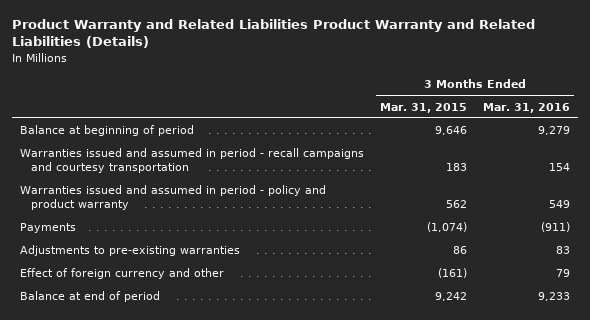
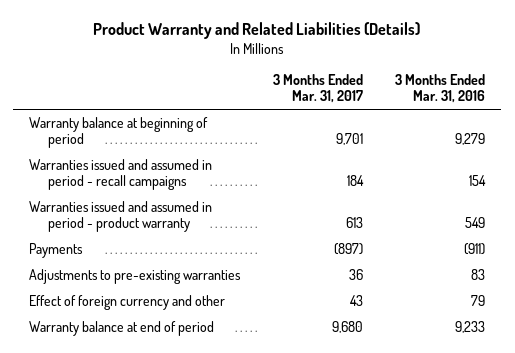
- Product Warranty and Related Liabilities Product Warranty and Related Liabilities (Details)
+ Product Warranty and Related Liabilities (Details)
- | 3 Months Ended Mar. 31, 2015 | 3 Months Ended Mar. 31, 2016
+ | 3 Months Ended Mar. 31, 2017 | 3 Months Ended Mar. 31, 2016
- Balance at beginning of period | 9,646 | 9,279
- Warranties issued and assumed in period - recall campaigns and courtesy transportation | 183 | 154
- Warranties issued and assumed in period - policy and product warranty | 562 | 549
+ Warranty balance at beginning of period | 9,701 | 9,279
+ Warranties issued and assumed in period - recall campaigns | 184 | 154
+ Warranties issued and assumed in period - product warranty | 613 | 549
- Balance at end of period | 9,242 | 9,233
+ Warranty balance at end of period | 9,680 | 9,233

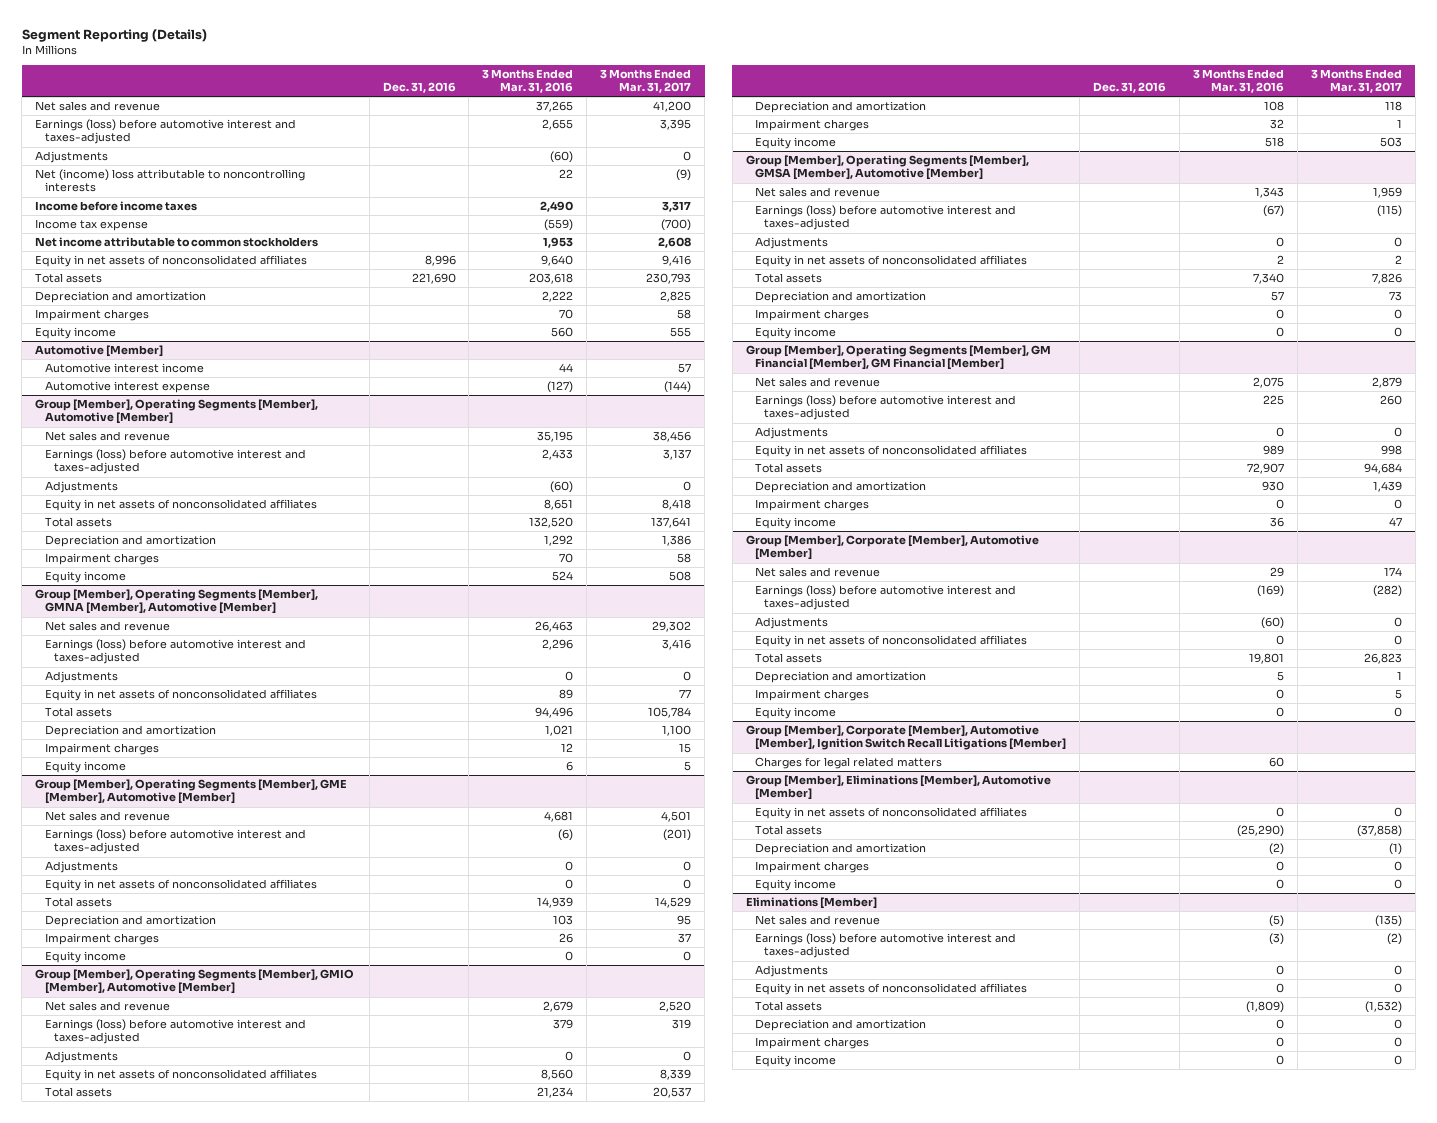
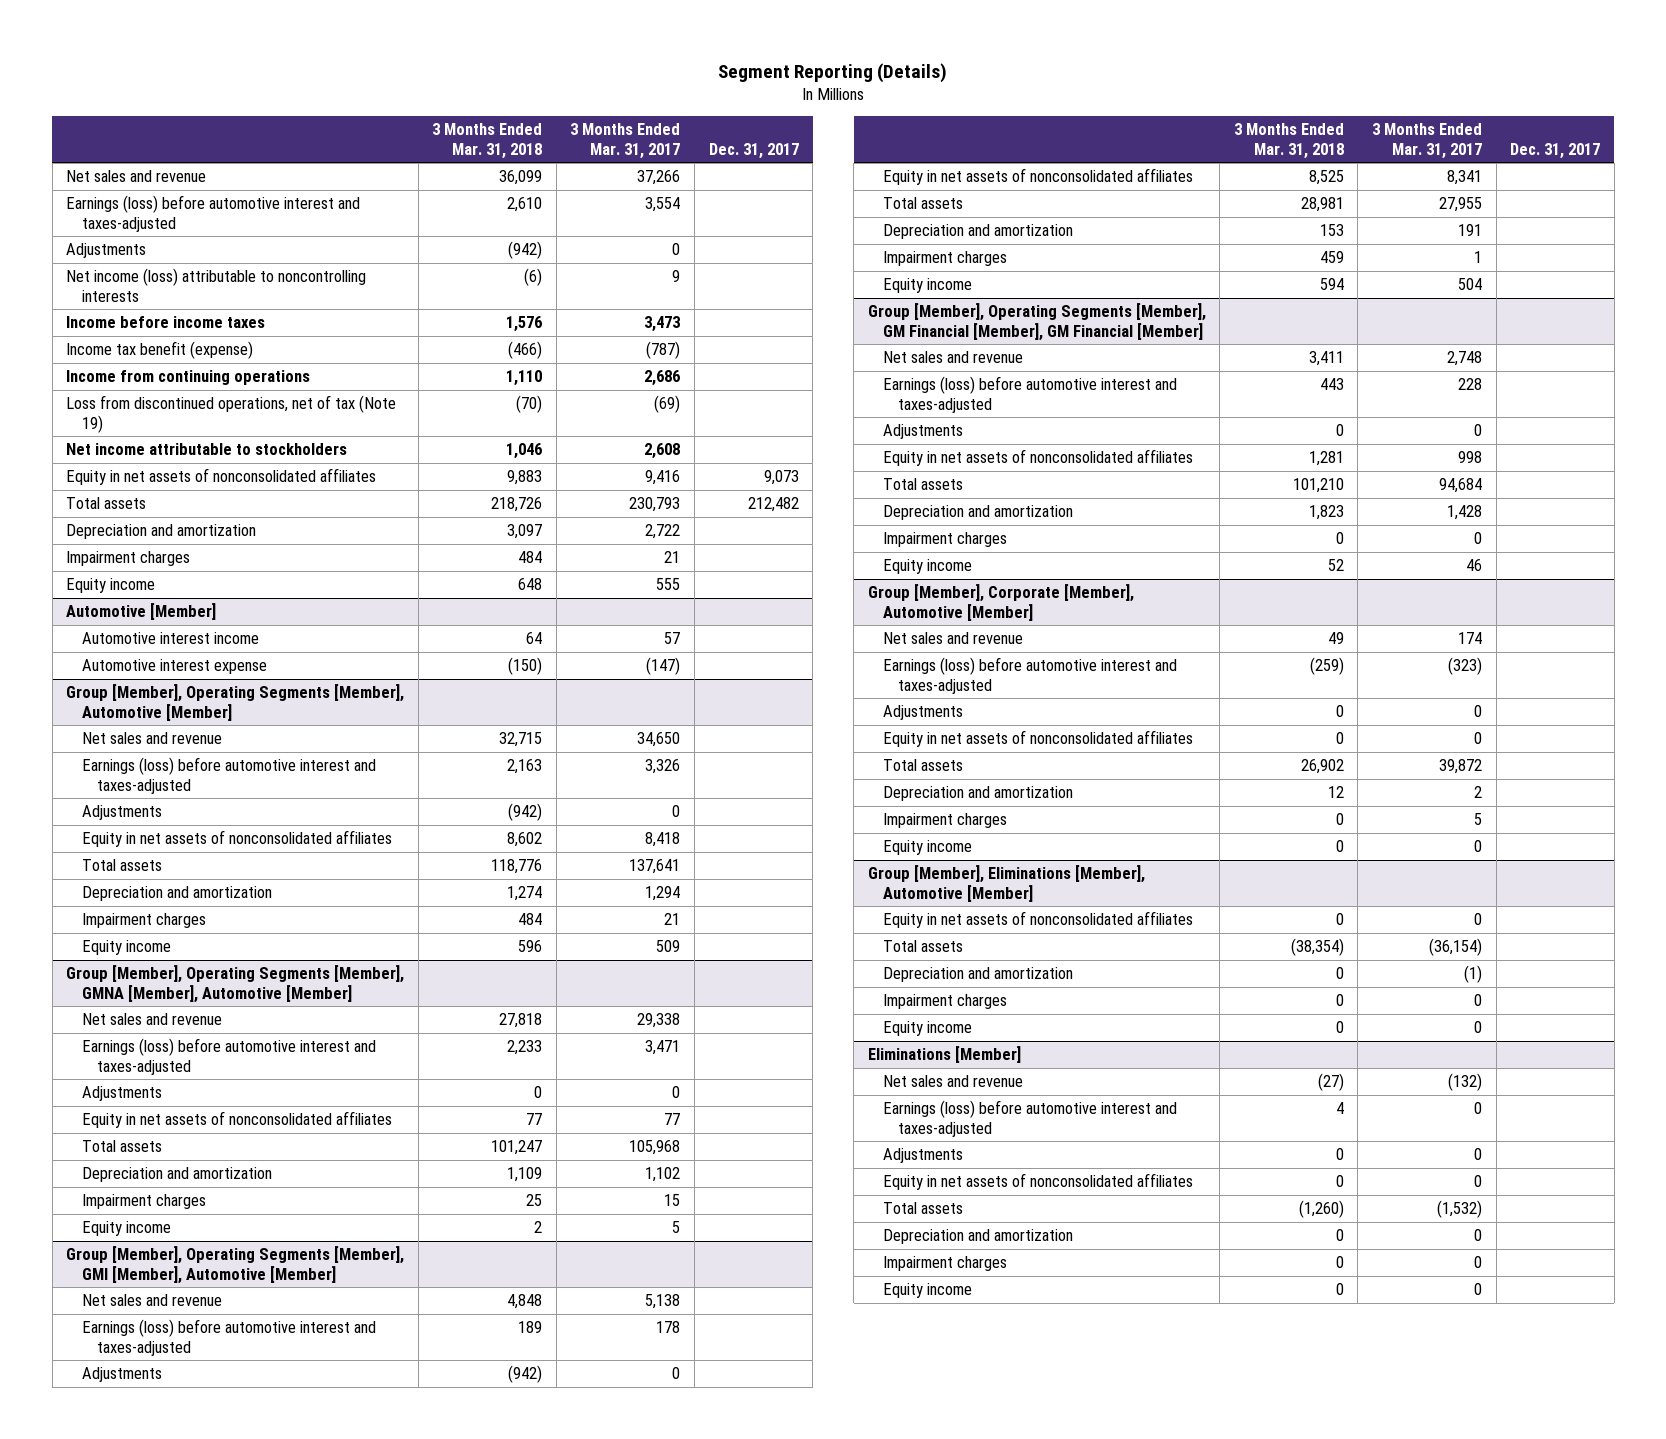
- | Dec. 31, 2016 | 3 Months Ended Mar. 31, 2016 | 3 Months Ended Mar. 31, 2017
+ | 3 Months Ended Mar. 31, 2018 | 3 Months Ended Mar. 31, 2017 | Dec. 31, 2017
- Net sales and revenue | | 37,265 | 41,200
- Earnings (loss) before automotive interest and taxes-adjusted | | 2,655 | 3,395
+ Net sales and revenue | 36,099 | 37,266 |
+ Earnings (loss) before automotive interest and taxes-adjusted | 2,610 | 3,554 |
- Net (income) loss attributable to noncontrolling interests | | 22 | (9)
- Income before income taxes | | 2,490 | 3,317
- Income tax expense | | (559) | (700)
- Net income attributable to common stockholders | | 1,953 | 2,608
+ Net income (loss) attributable to noncontrolling interests | (6) | 9 |
+ Income before income taxes | 1,576 | 3,473 |
+ Income tax benefit (expense) | (466) | (787) |
+ Income from continuing operations | 1,110 | 2,686 |
+ Loss from discontinued operations, net of tax (Note 19) | (70) | (69) |
+ Net income attributable to stockholders | 1,046 | 2,608 |
- Depreciation and amortization | | 2,222 | 2,825
- Impairment charges | | 70 | 58
+ Depreciation and amortization | 3,097 | 2,722 |
+ Impairment charges | 484 | 21 |
@ Automotive [Member]
- Automotive interest expense | | (127) | (144)
+ Automotive interest expense | (150) | (147) |
@ Group [Member], Operating Segments [Member], Automotive [Member]
- Net sales and revenue | | 35,195 | 38,456
- Earnings (loss) before automotive interest and taxes-adjusted | | 2,433 | 3,137
+ Net sales and revenue | 32,715 | 34,650 |
+ Earnings (loss) before automotive interest and taxes-adjusted | 2,163 | 3,326 |
- Depreciation and amortization | | 1,292 | 1,386
- Impairment charges | | 70 | 58
- Equity income | | 524 | 508
+ Depreciation and amortization | 1,274 | 1,294 |
+ Impairment charges | 484 | 21 |
+ Equity income | 596 | 509 |
@ Group [Member], Operating Segments [Member], GMNA [Member], Automotive [Member]
- Net sales and revenue | | 26,463 | 29,302
- Earnings (loss) before automotive interest and taxes-adjusted | | 2,296 | 3,416
+ Net sales and revenue | 27,818 | 29,338 |
+ Earnings (loss) before automotive interest and taxes-adjusted | 2,233 | 3,471 |
- Total assets | | 94,496 | 105,784
- Depreciation and amortization | | 1,021 | 1,100
+ Total assets | 101,247 | 105,968 |
+ Depreciation and amortization | 1,109 | 1,102 |
- Group [Member], Operating Segments [Member], GME [Member], Automotive [Member]
- Net sales and revenue | | 4,681 | 4,501
- Earnings (loss) before automotive interest and taxes-adjusted | | (6) | (201)
- Adjustments | | 0 | 0
- Equity in net assets of nonconsolidated affiliates | | 0 | 0
- Total assets | | 14,939 | 14,529
- Depreciation and amortization | | 103 | 95
- Impairment charges | | 26 | 37
- Equity income | | 0 | 0
- Group [Member], Operating Segments [Member], GMIO [Member], Automotive [Member]
- Net sales and revenue | | 2,679 | 2,520
- Earnings (loss) before automotive interest and taxes-adjusted | | 379 | 319
+ Group [Member], Operating Segments [Member], GMI [Member], Automotive [Member]
+ Net sales and revenue | 4,848 | 5,138 |
+ Earnings (loss) before automotive interest and taxes-adjusted | 189 | 178 |
- Equity in net assets of nonconsolidated affiliates | | 8,560 | 8,339
- Total assets | | 21,234 | 20,537
- Depreciation and amortization | | 108 | 118
+ Equity in net assets of nonconsolidated affiliates | 8,525 | 8,341 |
+ Total assets | 28,981 | 27,955 |
+ Depreciation and amortization | 153 | 191 |
- Equity income | | 518 | 503
- Group [Member], Operating Segments [Member], GMSA [Member], Automotive [Member]
- Net sales and revenue | | 1,343 | 1,959
- Earnings (loss) before automotive interest and taxes-adjusted | | (67) | (115)
- Adjustments | | 0 | 0
- Equity in net assets of nonconsolidated affiliates | | 2 | 2
- Total assets | | 7,340 | 7,826
- Depreciation and amortization | | 57 | 73
- Impairment charges | | 0 | 0
- Equity income | | 0 | 0
+ Equity income | 594 | 504 |
@ Group [Member], Operating Segments [Member], GM Financial [Member], GM Financial [Member]
- Net sales and revenue | | 2,075 | 2,879
- Earnings (loss) before automotive interest and taxes-adjusted | | 225 | 260
+ Net sales and revenue | 3,411 | 2,748 |
+ Earnings (loss) before automotive interest and taxes-adjusted | 443 | 228 |
- Depreciation and amortization | | 930 | 1,439
+ Depreciation and amortization | 1,823 | 1,428 |
- Equity income | | 36 | 47
+ Equity income | 52 | 46 |
@ Group [Member], Corporate [Member], Automotive [Member]
- Earnings (loss) before automotive interest and taxes-adjusted | | (169) | (282)
+ Earnings (loss) before automotive interest and taxes-adjusted | (259) | (323) |
- Total assets | | 19,801 | 26,823
- Depreciation and amortization | | 5 | 1
+ Total assets | 26,902 | 39,872 |
+ Depreciation and amortization | 12 | 2 |
- Group [Member], Corporate [Member], Automotive [Member], Ignition Switch Recall Litigations [Member]
- Charges for legal related matters | | 60 |
@ Group [Member], Eliminations [Member], Automotive [Member]
- Total assets | | (25,290) | (37,858)
+ Total assets | (38,354) | (36,154) |
@ Eliminations [Member]
- Net sales and revenue | | (5) | (135)
- Earnings (loss) before automotive interest and taxes-adjusted | | (3) | (2)
+ Net sales and revenue | (27) | (132) |
+ Earnings (loss) before automotive interest and taxes-adjusted | 4 | 0 |

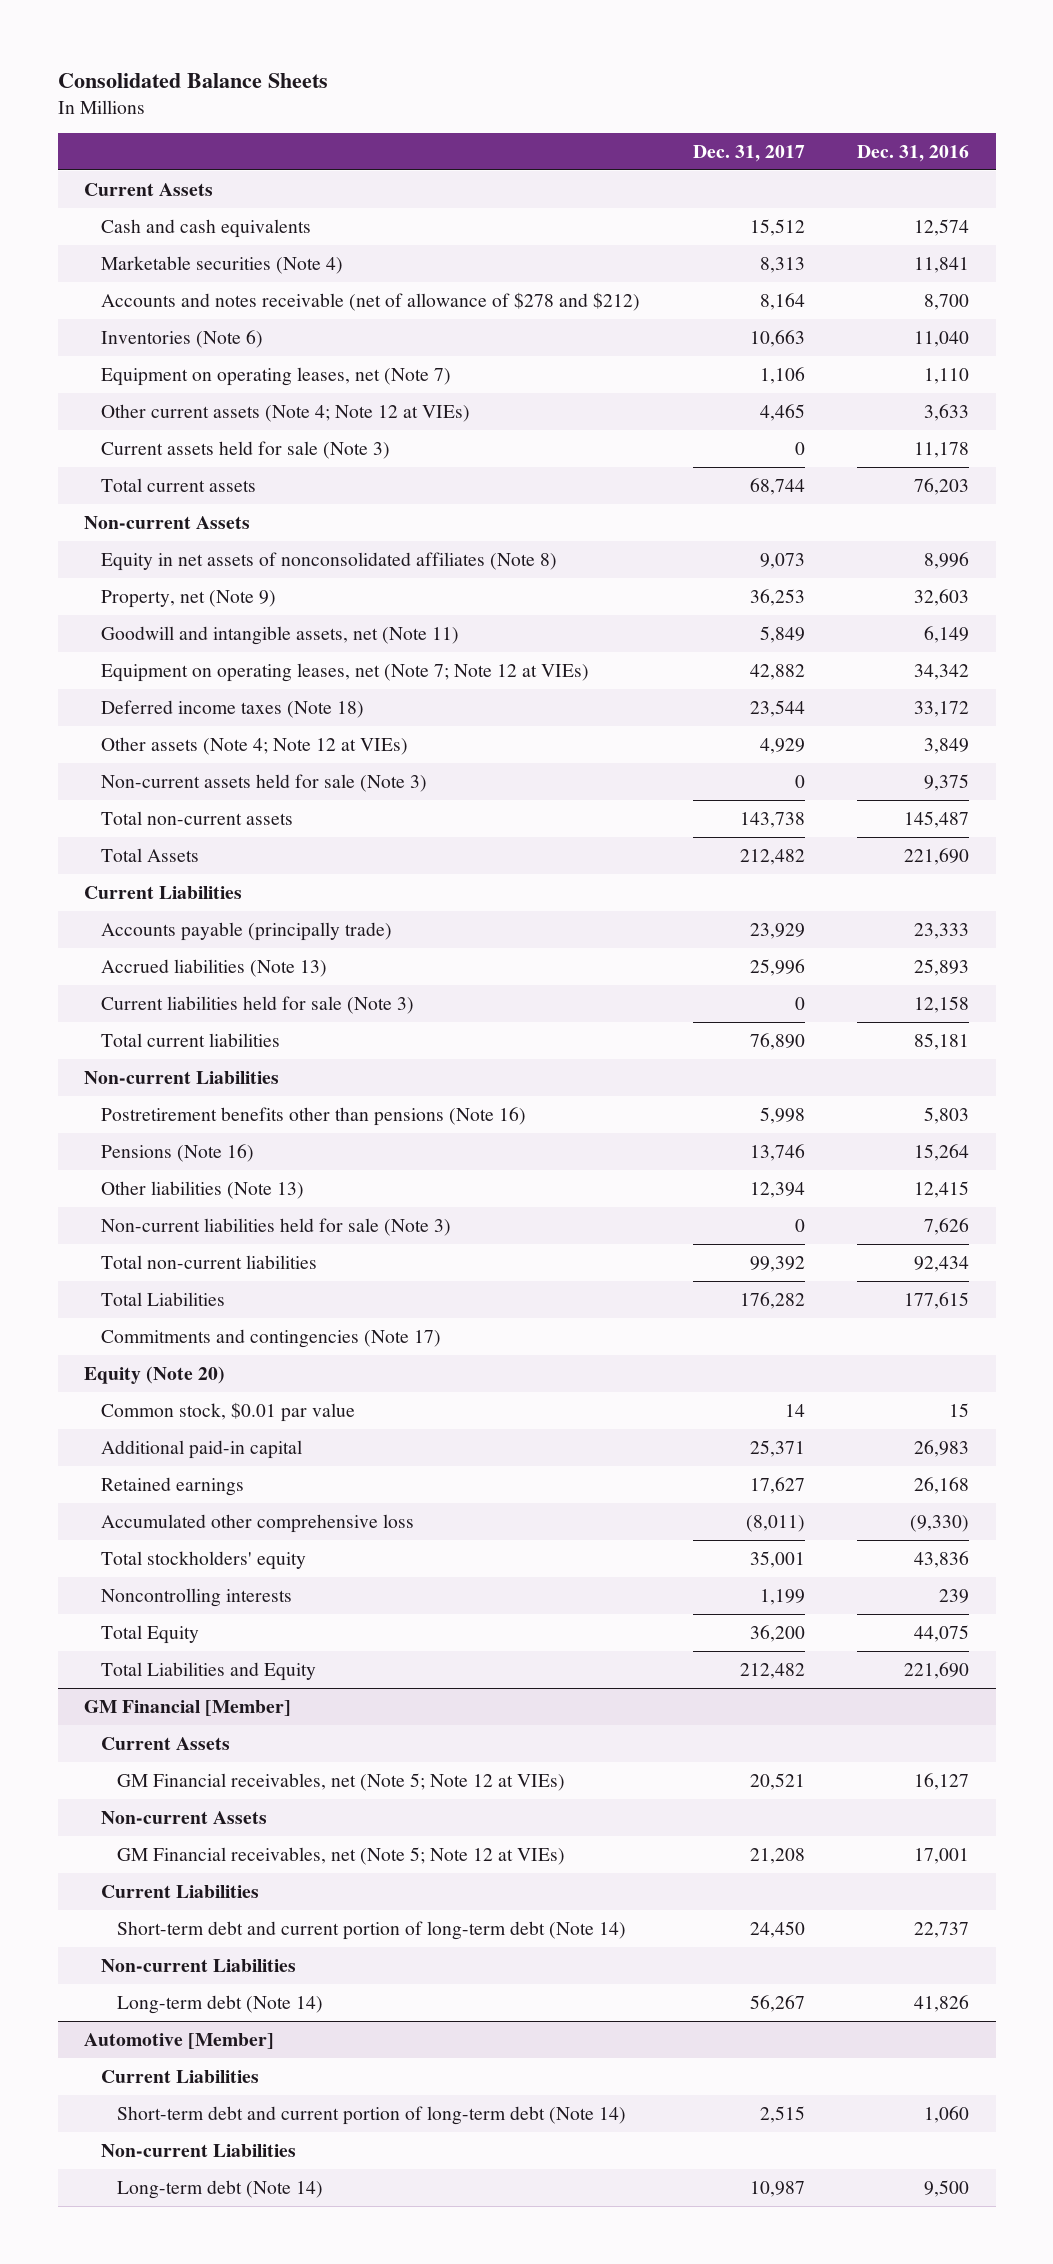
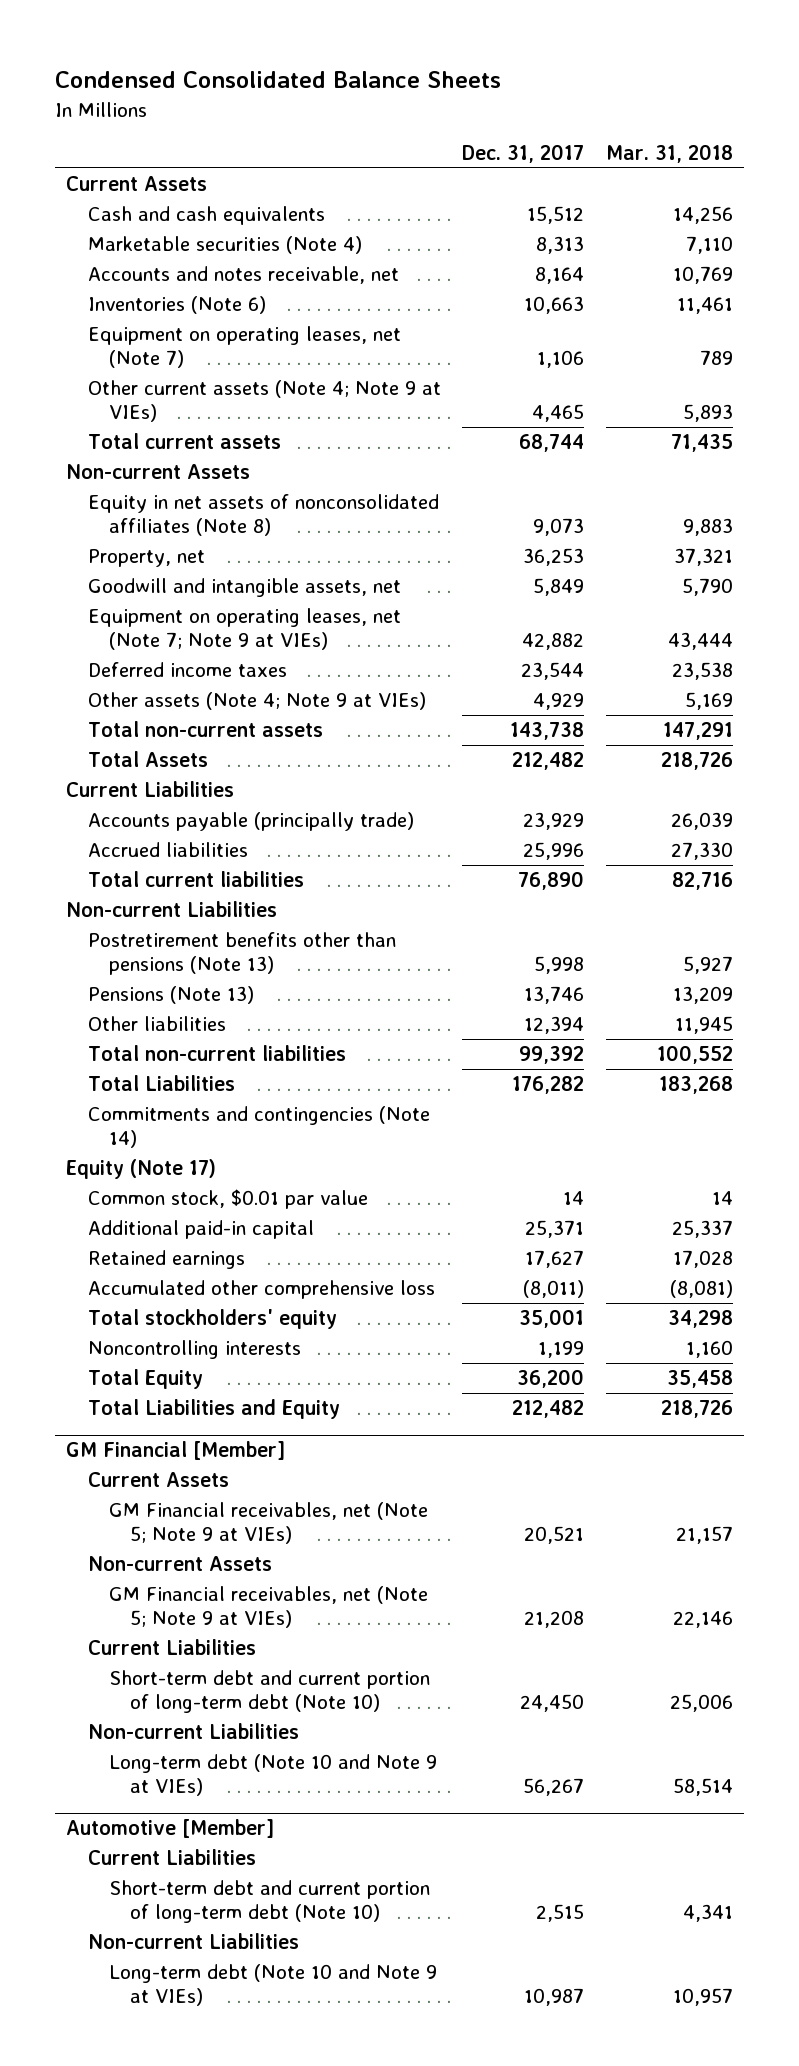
- Consolidated Balance Sheets
+ Condensed Consolidated Balance Sheets
- | Dec. 31, 2017 | Dec. 31, 2016
+ | Dec. 31, 2017 | Mar. 31, 2018
- Accounts and notes receivable (net of allowance of $278 and $212) | 8,164 | 8,700
+ Accounts and notes receivable, net | 8,164 | 10,769
- Other current assets (Note 4; Note 12 at VIEs) | 4,465 | 3,633
- Current assets held for sale (Note 3) | 0 | 11,178
+ Other current assets (Note 4; Note 9 at VIEs) | 4,465 | 5,893
- Property, net (Note 9) | 36,253 | 32,603
- Goodwill and intangible assets, net (Note 11) | 5,849 | 6,149
- Equipment on operating leases, net (Note 7; Note 12 at VIEs) | 42,882 | 34,342
- Deferred income taxes (Note 18) | 23,544 | 33,172
- Other assets (Note 4; Note 12 at VIEs) | 4,929 | 3,849
- Non-current assets held for sale (Note 3) | 0 | 9,375
+ Property, net | 36,253 | 37,321
+ Goodwill and intangible assets, net | 5,849 | 5,790
+ Equipment on operating leases, net (Note 7; Note 9 at VIEs) | 42,882 | 43,444
+ Deferred income taxes | 23,544 | 23,538
+ Other assets (Note 4; Note 9 at VIEs) | 4,929 | 5,169
- Accrued liabilities (Note 13) | 25,996 | 25,893
- Current liabilities held for sale (Note 3) | 0 | 12,158
+ Accrued liabilities | 25,996 | 27,330
- Postretirement benefits other than pensions (Note 16) | 5,998 | 5,803
- Pensions (Note 16) | 13,746 | 15,264
- Other liabilities (Note 13) | 12,394 | 12,415
- Non-current liabilities held for sale (Note 3) | 0 | 7,626
+ Postretirement benefits other than pensions (Note 13) | 5,998 | 5,927
+ Pensions (Note 13) | 13,746 | 13,209
+ Other liabilities | 12,394 | 11,945
- Commitments and contingencies (Note 17)
- Equity (Note 20)
+ Commitments and contingencies (Note 14)
+ Equity (Note 17)
@ GM Financial [Member]
- GM Financial receivables, net (Note 5; Note 12 at VIEs) | 20,521 | 16,127
+ GM Financial receivables, net (Note 5; Note 9 at VIEs) | 20,521 | 21,157
- GM Financial receivables, net (Note 5; Note 12 at VIEs) | 21,208 | 17,001
+ GM Financial receivables, net (Note 5; Note 9 at VIEs) | 21,208 | 22,146
- Short-term debt and current portion of long-term debt (Note 14) | 24,450 | 22,737
+ Short-term debt and current portion of long-term debt (Note 10) | 24,450 | 25,006
- Long-term debt (Note 14) | 56,267 | 41,826
+ Long-term debt (Note 10 and Note 9 at VIEs) | 56,267 | 58,514
@ Automotive [Member]
- Short-term debt and current portion of long-term debt (Note 14) | 2,515 | 1,060
+ Short-term debt and current portion of long-term debt (Note 10) | 2,515 | 4,341
- Long-term debt (Note 14) | 10,987 | 9,500
+ Long-term debt (Note 10 and Note 9 at VIEs) | 10,987 | 10,957

